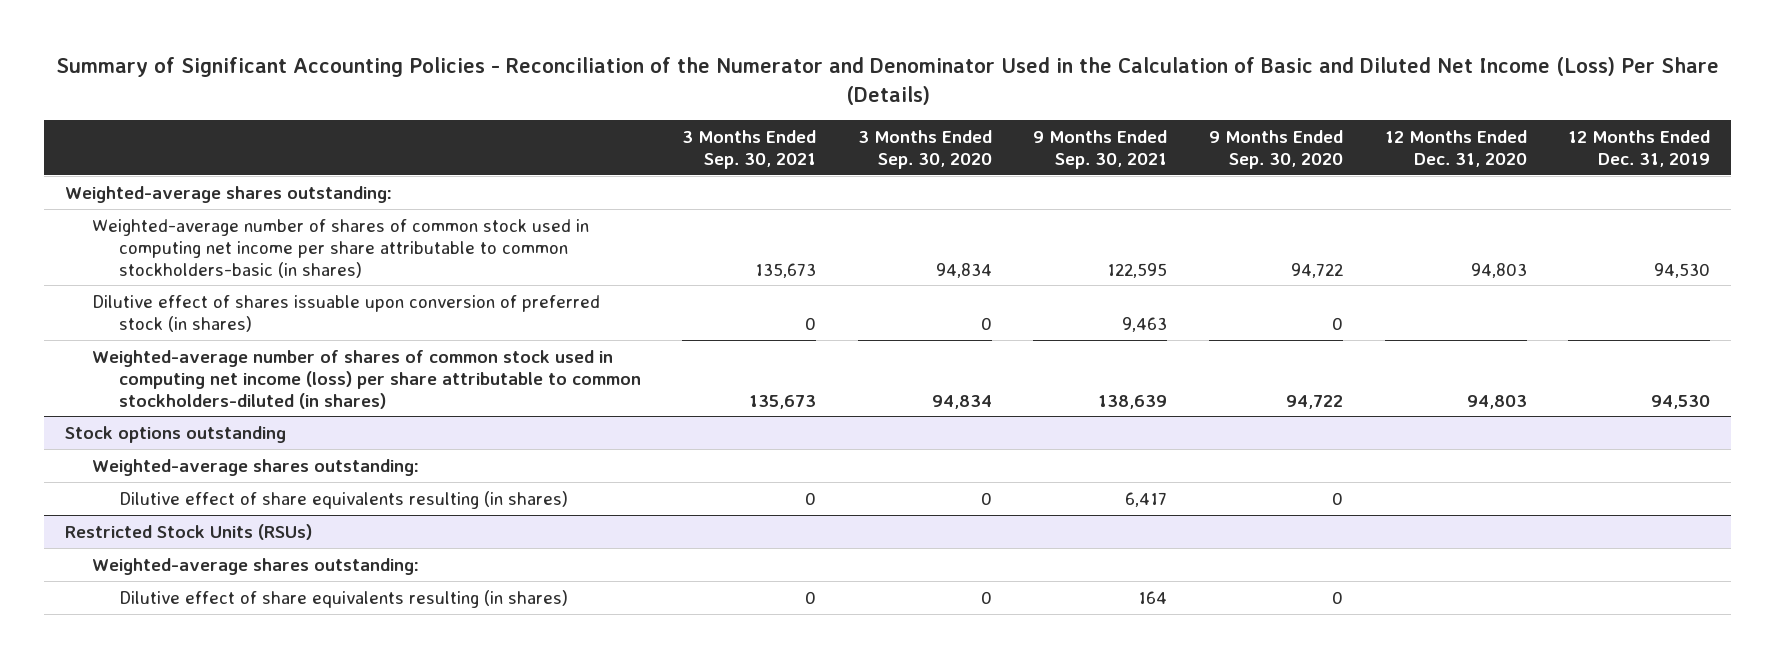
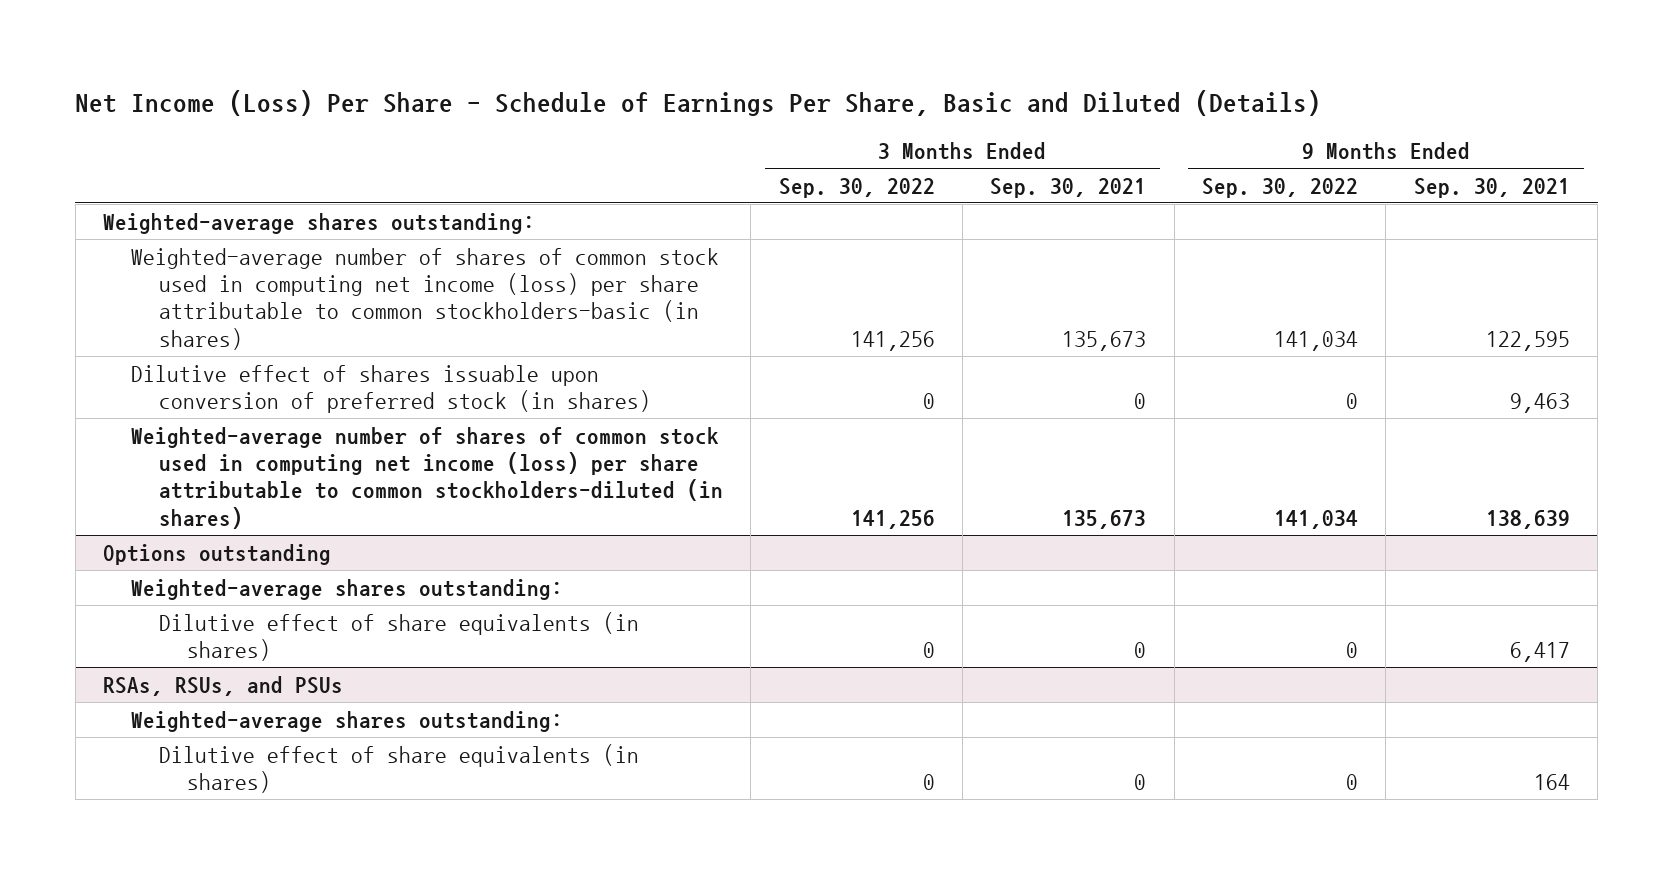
- Summary of Significant Accounting Policies - Reconciliation of the Numerator and Denominator Used in the Calculation of Basic and Diluted Net Income (Loss) Per Share (Details)
+ Net Income (Loss) Per Share - Schedule of Earnings Per Share, Basic and Diluted (Details)
- | 3 Months Ended Sep. 30, 2021 | 3 Months Ended Sep. 30, 2020 | 9 Months Ended Sep. 30, 2021 | 9 Months Ended Sep. 30, 2020 | 12 Months Ended Dec. 31, 2020 | 12 Months Ended Dec. 31, 2019
+ | 3 Months Ended Sep. 30, 2022 | 3 Months Ended Sep. 30, 2021 | 9 Months Ended Sep. 30, 2022 | 9 Months Ended Sep. 30, 2021
- Weighted-average number of shares of common stock used in computing net income per share attributable to common stockholders-basic (in shares) | 135,673 | 94,834 | 122,595 | 94,722 | 94,803 | 94,530
+ Weighted-average number of shares of common stock used in computing net income (loss) per share attributable to common stockholders-basic (in shares) | 141,256 | 135,673 | 141,034 | 122,595
- Stock options outstanding
+ Options outstanding
- Dilutive effect of share equivalents resulting (in shares) | 0 | 0 | 6,417 | 0 | |
- Restricted Stock Units (RSUs)
+ Dilutive effect of share equivalents (in shares) | 0 | 0 | 0 | 6,417
+ RSAs, RSUs, and PSUs
- Dilutive effect of share equivalents resulting (in shares) | 0 | 0 | 164 | 0 | |
+ Dilutive effect of share equivalents (in shares) | 0 | 0 | 0 | 164

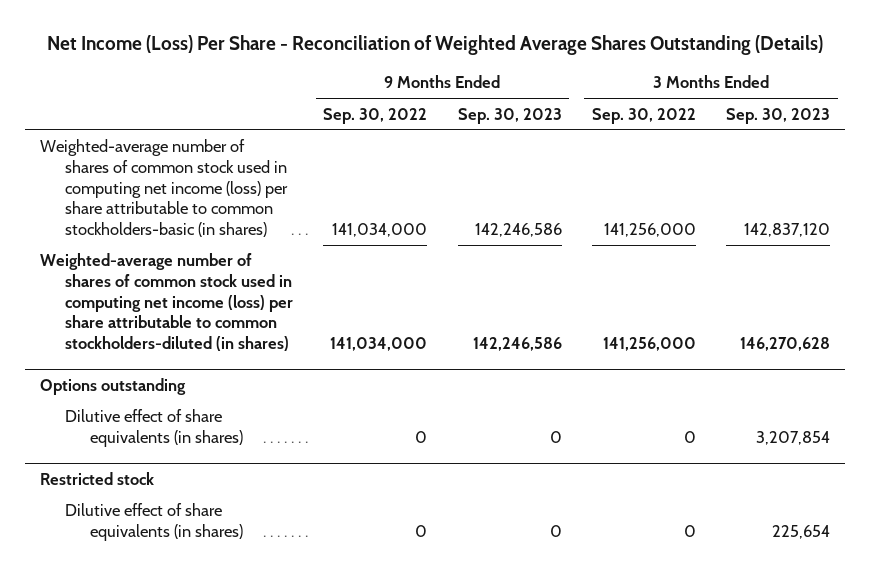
- Net Income (Loss) Per Share - Schedule of Earnings Per Share, Basic and Diluted (Details)
+ Net Income (Loss) Per Share - Reconciliation of Weighted Average Shares Outstanding (Details)
- | 3 Months Ended Sep. 30, 2022 | 3 Months Ended Sep. 30, 2021 | 9 Months Ended Sep. 30, 2022 | 9 Months Ended Sep. 30, 2021
+ | 9 Months Ended Sep. 30, 2022 | 9 Months Ended Sep. 30, 2023 | 3 Months Ended Sep. 30, 2022 | 3 Months Ended Sep. 30, 2023
- Weighted-average shares outstanding:
- Weighted-average number of shares of common stock used in computing net income (loss) per share attributable to common stockholders-basic (in shares) | 141,256 | 135,673 | 141,034 | 122,595
- Dilutive effect of shares issuable upon conversion of preferred stock (in shares) | 0 | 0 | 0 | 9,463
- Weighted-average number of shares of common stock used in computing net income (loss) per share attributable to common stockholders-diluted (in shares) | 141,256 | 135,673 | 141,034 | 138,639
+ Weighted-average number of shares of common stock used in computing net income (loss) per share attributable to common stockholders-basic (in shares) | 141,034,000 | 142,246,586 | 141,256,000 | 142,837,120
+ Weighted-average number of shares of common stock used in computing net income (loss) per share attributable to common stockholders-diluted (in shares) | 141,034,000 | 142,246,586 | 141,256,000 | 146,270,628
@ Options outstanding
- Weighted-average shares outstanding:
- RSAs, RSUs, and PSUs
- Weighted-average shares outstanding:
+ Restricted stock

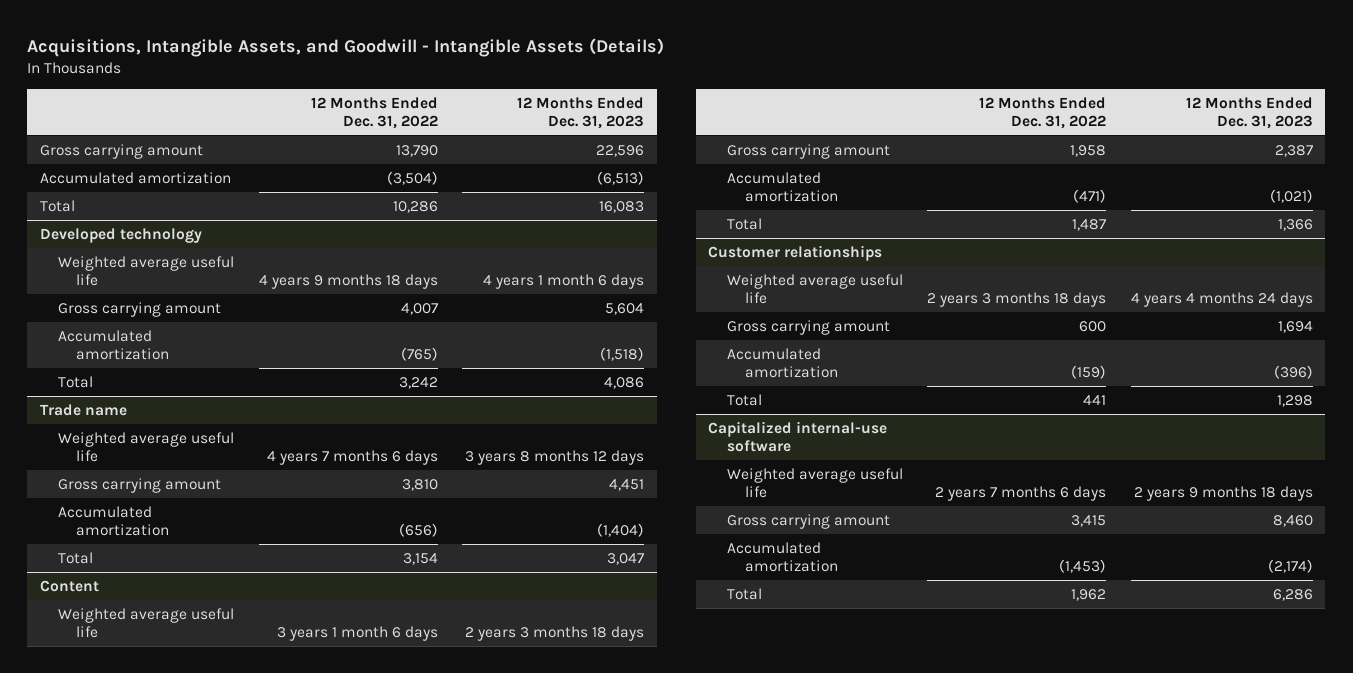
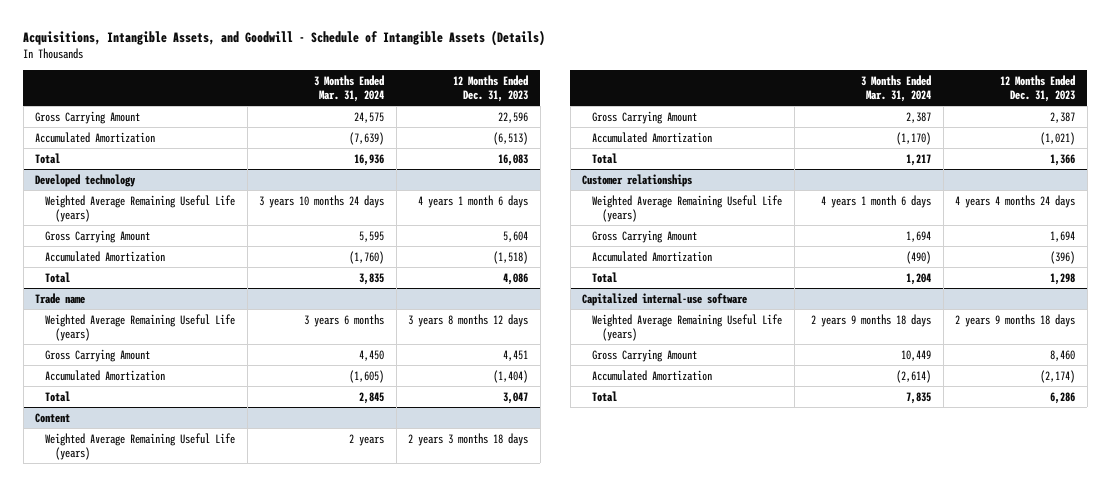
- Acquisitions, Intangible Assets, and Goodwill - Intangible Assets (Details)
+ Acquisitions, Intangible Assets, and Goodwill - Schedule of Intangible Assets (Details)
- | 12 Months Ended Dec. 31, 2022 | 12 Months Ended Dec. 31, 2023
+ | 3 Months Ended Mar. 31, 2024 | 12 Months Ended Dec. 31, 2023
- Gross carrying amount | 13,790 | 22,596
- Accumulated amortization | (3,504) | (6,513)
+ Gross Carrying Amount | 24,575 | 22,596
+ Accumulated Amortization | (7,639) | (6,513)
@ Developed technology
- Weighted average useful life | 4 years 9 months 18 days | 4 years 1 month 6 days
- Gross carrying amount | 4,007 | 5,604
- Accumulated amortization | (765) | (1,518)
+ Weighted Average Remaining Useful Life (years) | 3 years 10 months 24 days | 4 years 1 month 6 days
+ Gross Carrying Amount | 5,595 | 5,604
+ Accumulated Amortization | (1,760) | (1,518)
@ Trade name
- Weighted average useful life | 4 years 7 months 6 days | 3 years 8 months 12 days
- Gross carrying amount | 3,810 | 4,451
- Accumulated amortization | (656) | (1,404)
+ Weighted Average Remaining Useful Life (years) | 3 years 6 months | 3 years 8 months 12 days
+ Gross Carrying Amount | 4,450 | 4,451
+ Accumulated Amortization | (1,605) | (1,404)
@ Content
- Weighted average useful life | 3 years 1 month 6 days | 2 years 3 months 18 days
- Gross carrying amount | 1,958 | 2,387
- Accumulated amortization | (471) | (1,021)
+ Weighted Average Remaining Useful Life (years) | 2 years | 2 years 3 months 18 days
+ Gross Carrying Amount | 2,387 | 2,387
+ Accumulated Amortization | (1,170) | (1,021)
@ Customer relationships
- Weighted average useful life | 2 years 3 months 18 days | 4 years 4 months 24 days
- Gross carrying amount | 600 | 1,694
- Accumulated amortization | (159) | (396)
+ Weighted Average Remaining Useful Life (years) | 4 years 1 month 6 days | 4 years 4 months 24 days
+ Gross Carrying Amount | 1,694 | 1,694
+ Accumulated Amortization | (490) | (396)
@ Capitalized internal-use software
- Weighted average useful life | 2 years 7 months 6 days | 2 years 9 months 18 days
- Gross carrying amount | 3,415 | 8,460
- Accumulated amortization | (1,453) | (2,174)
+ Weighted Average Remaining Useful Life (years) | 2 years 9 months 18 days | 2 years 9 months 18 days
+ Gross Carrying Amount | 10,449 | 8,460
+ Accumulated Amortization | (2,614) | (2,174)

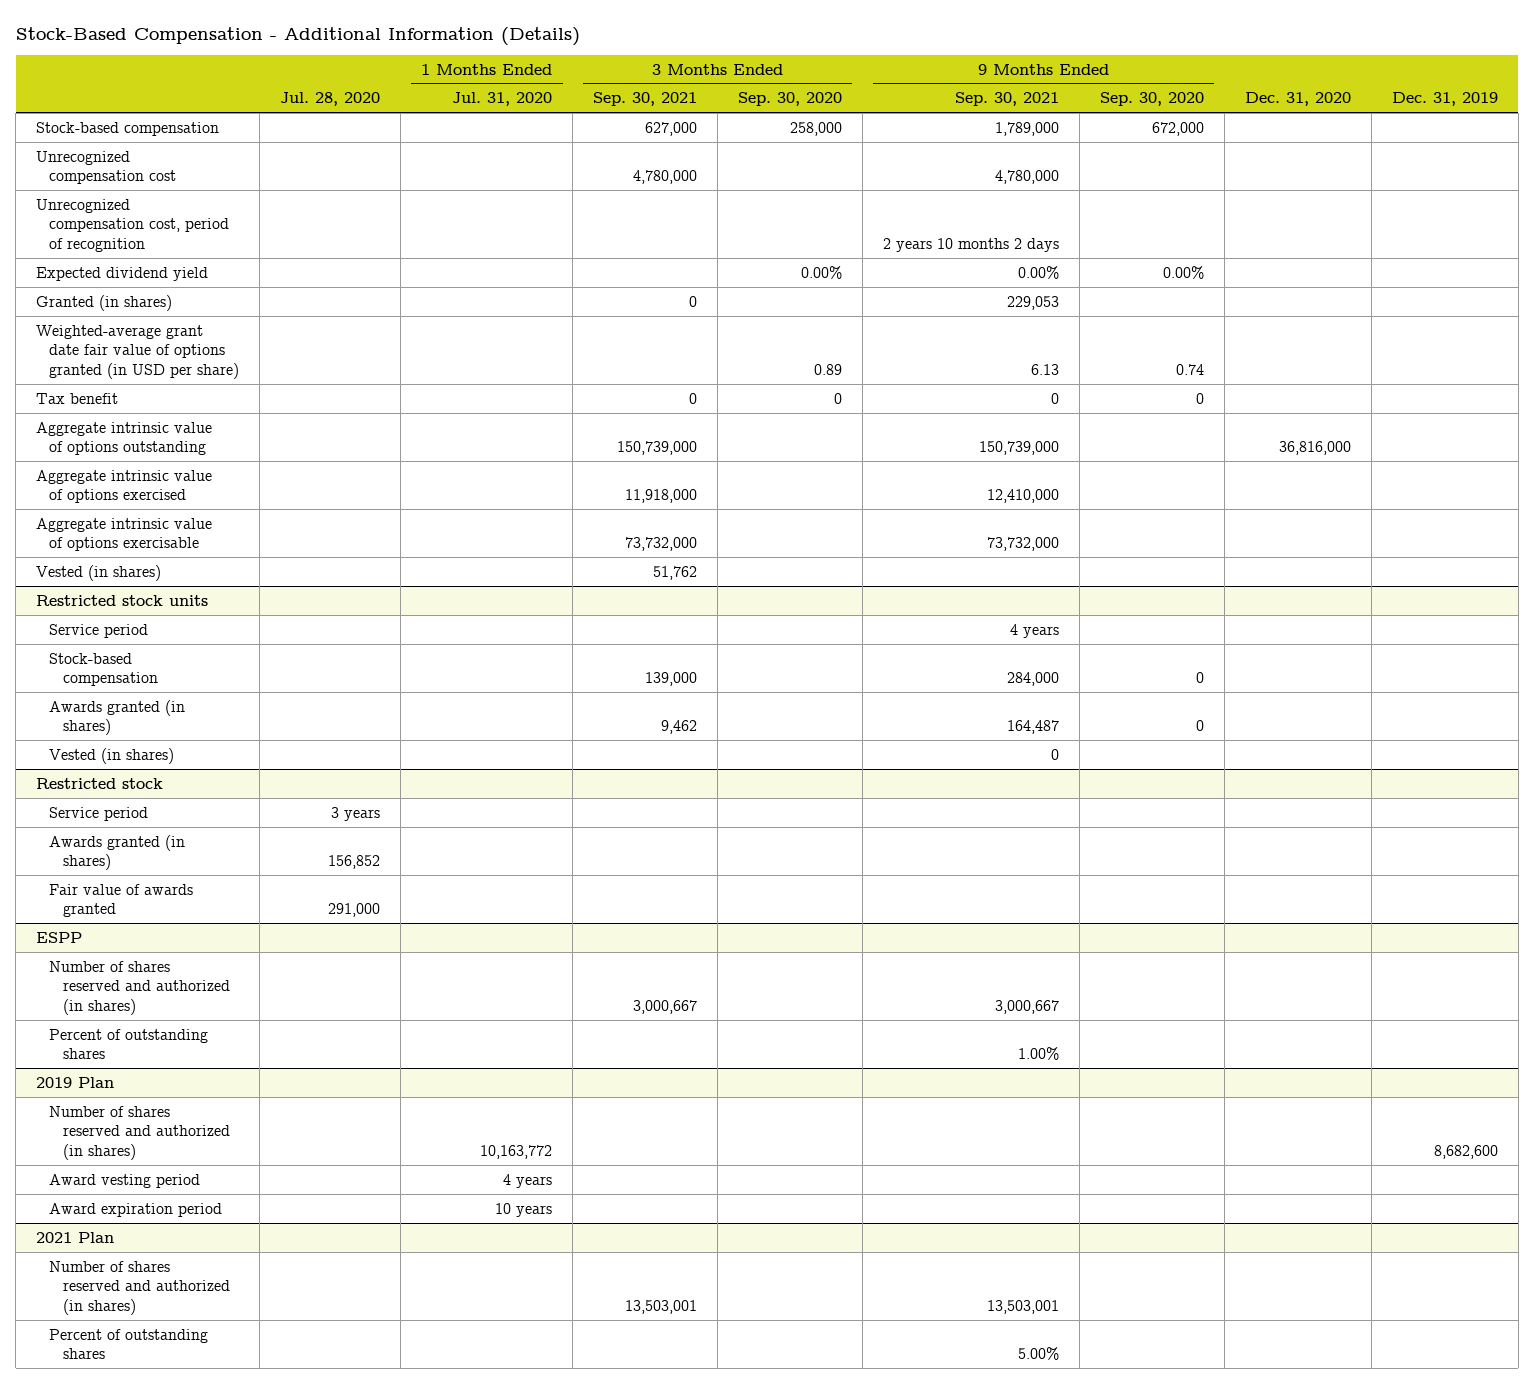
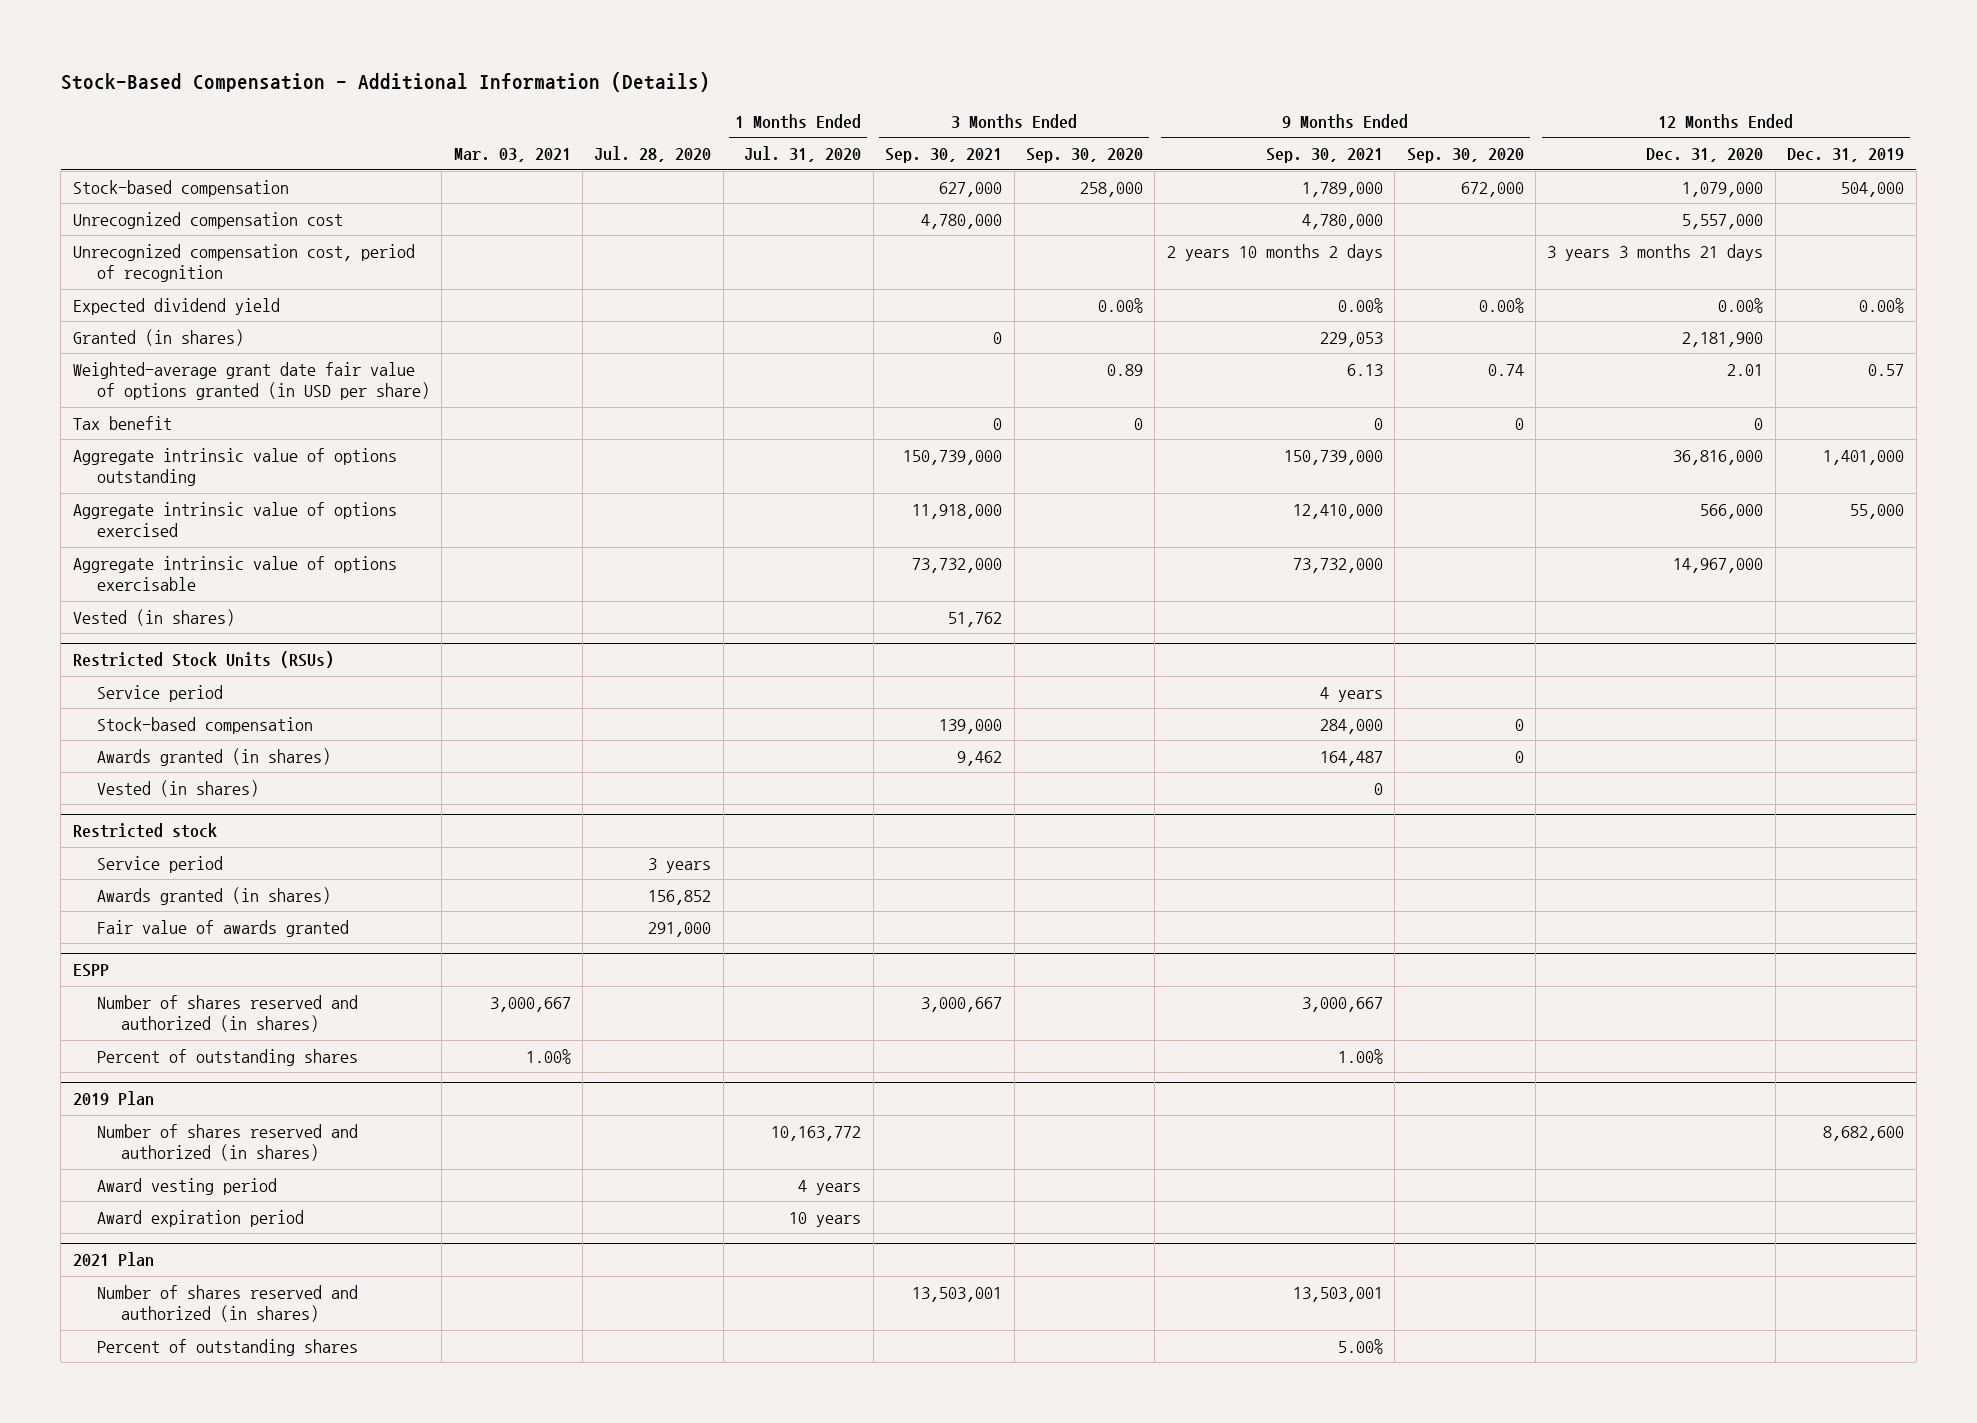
- | Jul. 28, 2020 | 1 Months Ended Jul. 31, 2020 | 3 Months Ended Sep. 30, 2021 | 3 Months Ended Sep. 30, 2020 | 9 Months Ended Sep. 30, 2021 | 9 Months Ended Sep. 30, 2020 | Dec. 31, 2020 | Dec. 31, 2019
+ | Mar. 03, 2021 | Jul. 28, 2020 | 1 Months Ended Jul. 31, 2020 | 3 Months Ended Sep. 30, 2021 | 3 Months Ended Sep. 30, 2020 | 9 Months Ended Sep. 30, 2021 | 9 Months Ended Sep. 30, 2020 | 12 Months Ended Dec. 31, 2020 | 12 Months Ended Dec. 31, 2019
- Restricted stock units
+ Restricted Stock Units (RSUs)

